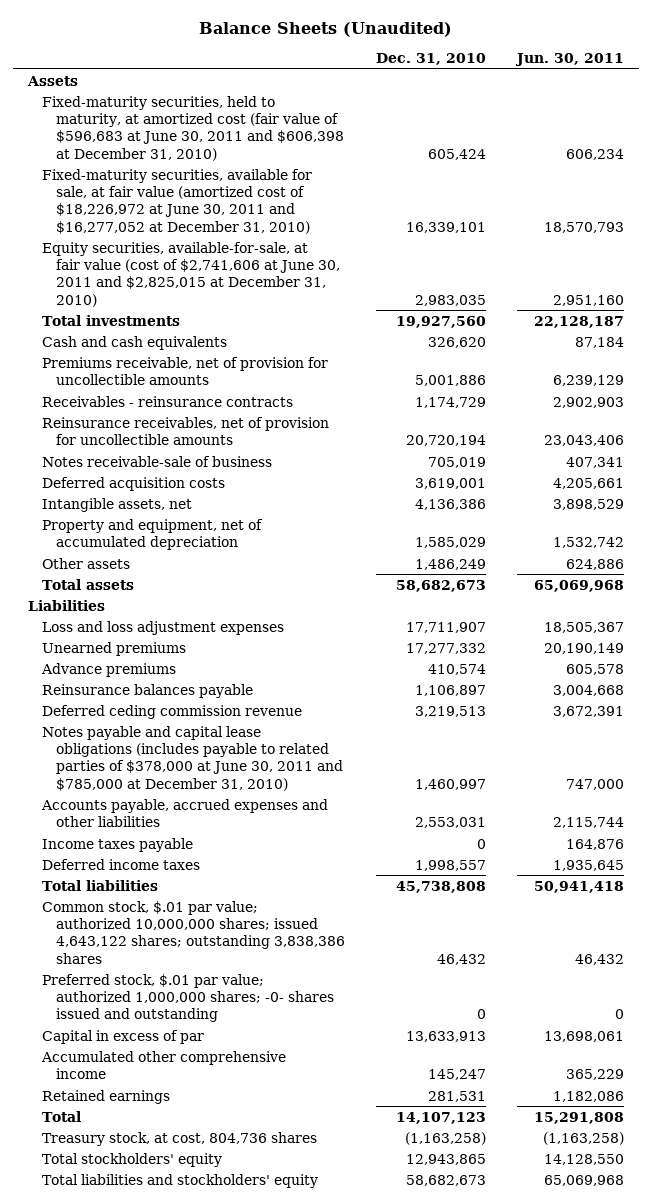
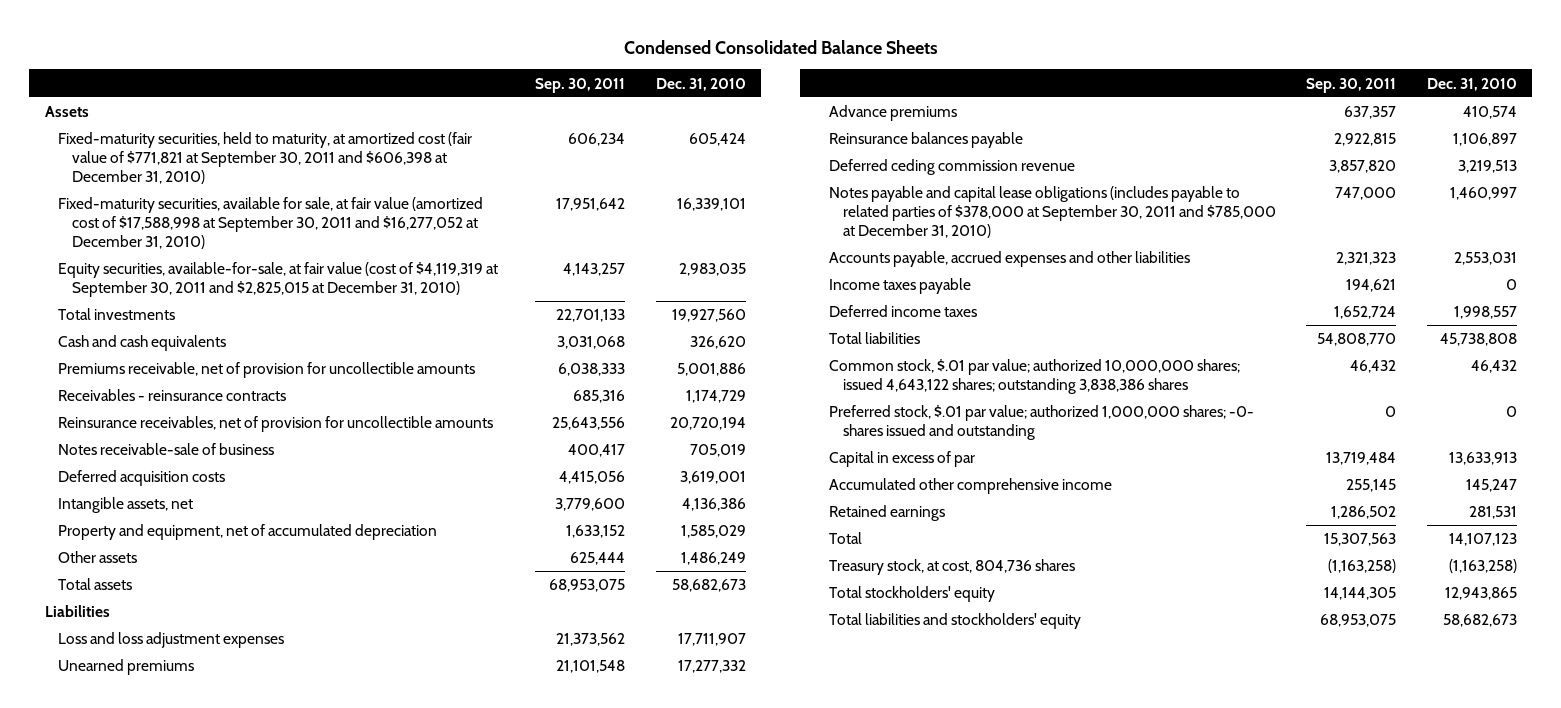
- Balance Sheets (Unaudited)
+ Condensed Consolidated Balance Sheets
- | Dec. 31, 2010 | Jun. 30, 2011
+ | Sep. 30, 2011 | Dec. 31, 2010
- Fixed-maturity securities, held to maturity, at amortized cost (fair value of $596,683 at June 30, 2011 and $606,398 at December 31, 2010) | 605,424 | 606,234
- Fixed-maturity securities, available for sale, at fair value (amortized cost of $18,226,972 at June 30, 2011 and $16,277,052 at December 31, 2010) | 16,339,101 | 18,570,793
- Equity securities, available-for-sale, at fair value (cost of $2,741,606 at June 30, 2011 and $2,825,015 at December 31, 2010) | 2,983,035 | 2,951,160
+ Fixed-maturity securities, held to maturity, at amortized cost (fair value of $771,821 at September 30, 2011 and $606,398 at December 31, 2010) | 606,234 | 605,424
+ Fixed-maturity securities, available for sale, at fair value (amortized cost of $17,588,998 at September 30, 2011 and $16,277,052 at December 31, 2010) | 17,951,642 | 16,339,101
+ Equity securities, available-for-sale, at fair value (cost of $4,119,319 at September 30, 2011 and $2,825,015 at December 31, 2010) | 4,143,257 | 2,983,035
- Notes payable and capital lease obligations (includes payable to related parties of $378,000 at June 30, 2011 and $785,000 at December 31, 2010) | 1,460,997 | 747,000
+ Notes payable and capital lease obligations (includes payable to related parties of $378,000 at September 30, 2011 and $785,000 at December 31, 2010) | 747,000 | 1,460,997

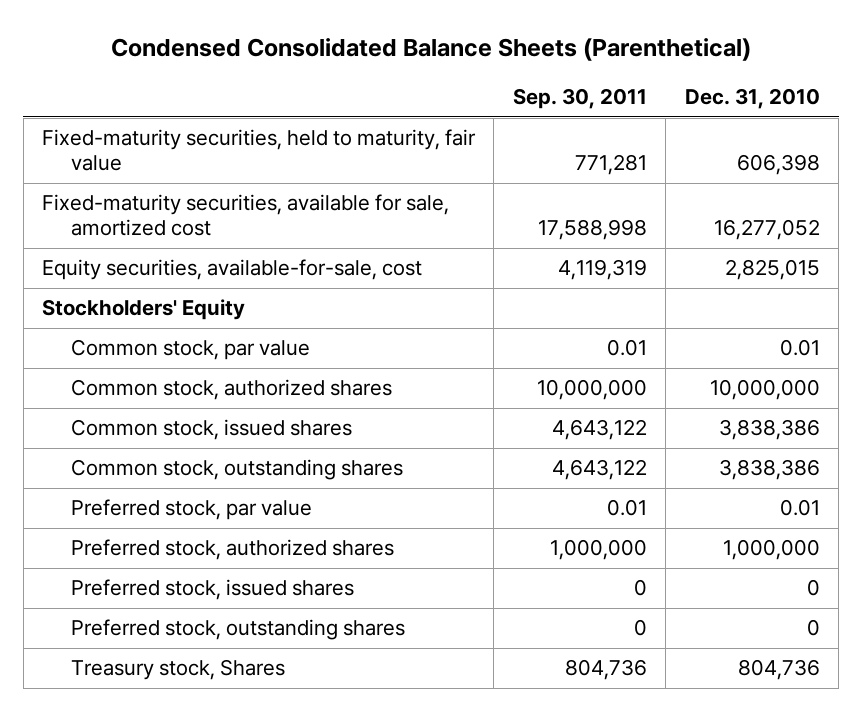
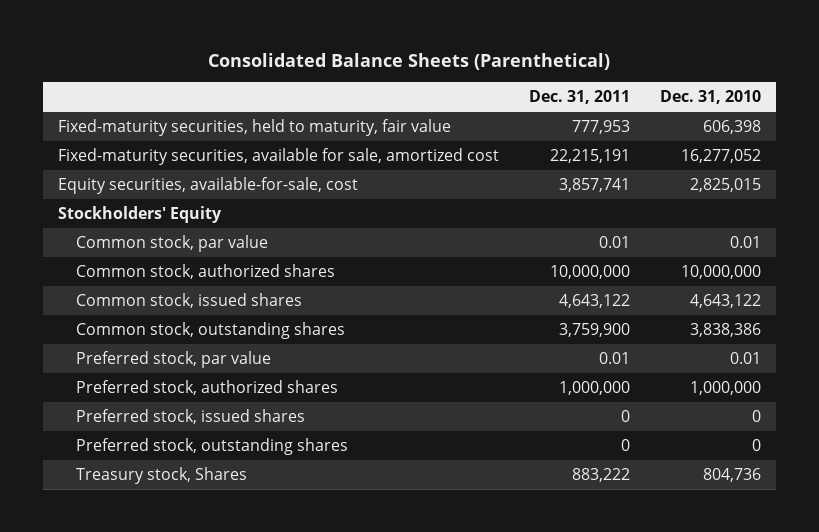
- Condensed Consolidated Balance Sheets (Parenthetical)
+ Consolidated Balance Sheets (Parenthetical)
- | Sep. 30, 2011 | Dec. 31, 2010
+ | Dec. 31, 2011 | Dec. 31, 2010
- Common stock, issued shares | 4,643,122 | 3,838,386
+ Common stock, issued shares | 4,643,122 | 4,643,122

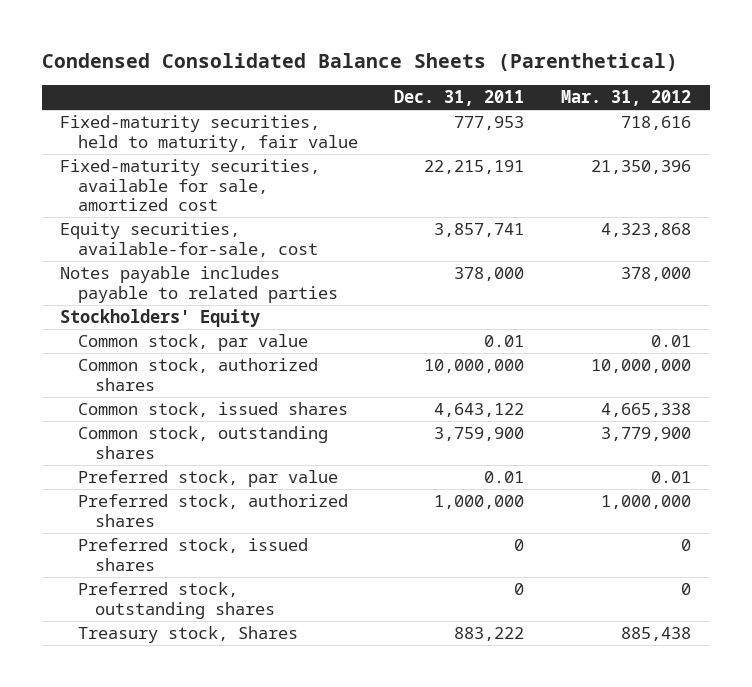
- Consolidated Balance Sheets (Parenthetical)
+ Condensed Consolidated Balance Sheets (Parenthetical)
- | Dec. 31, 2011 | Dec. 31, 2010
+ | Dec. 31, 2011 | Mar. 31, 2012
+ Notes payable includes payable to related parties | 378,000 | 378,000

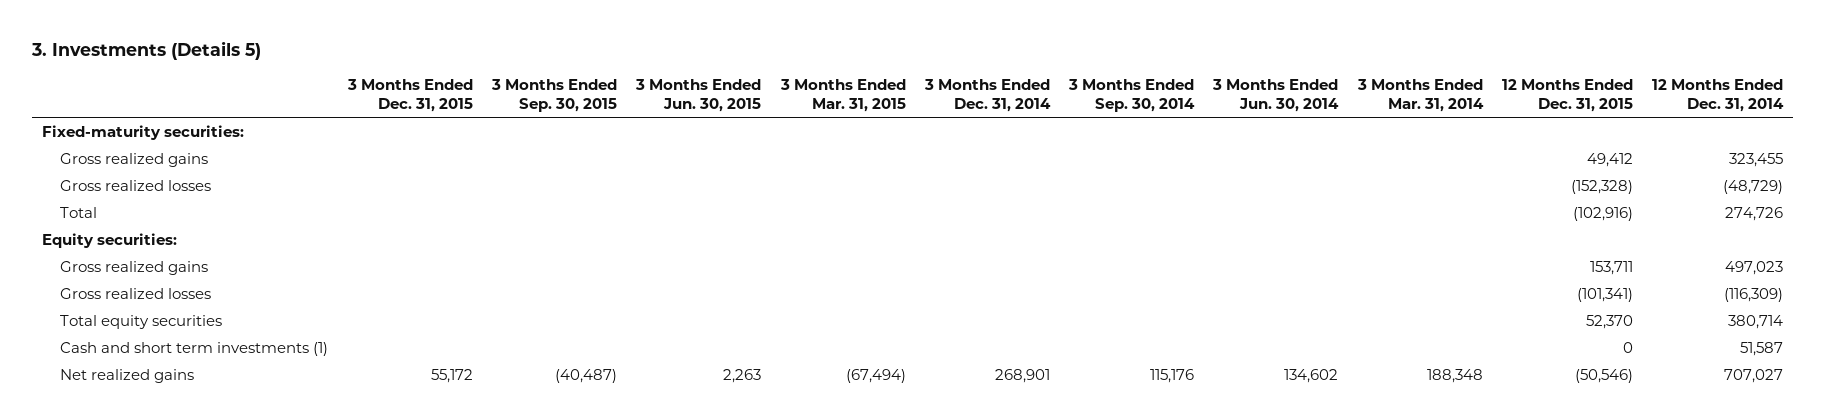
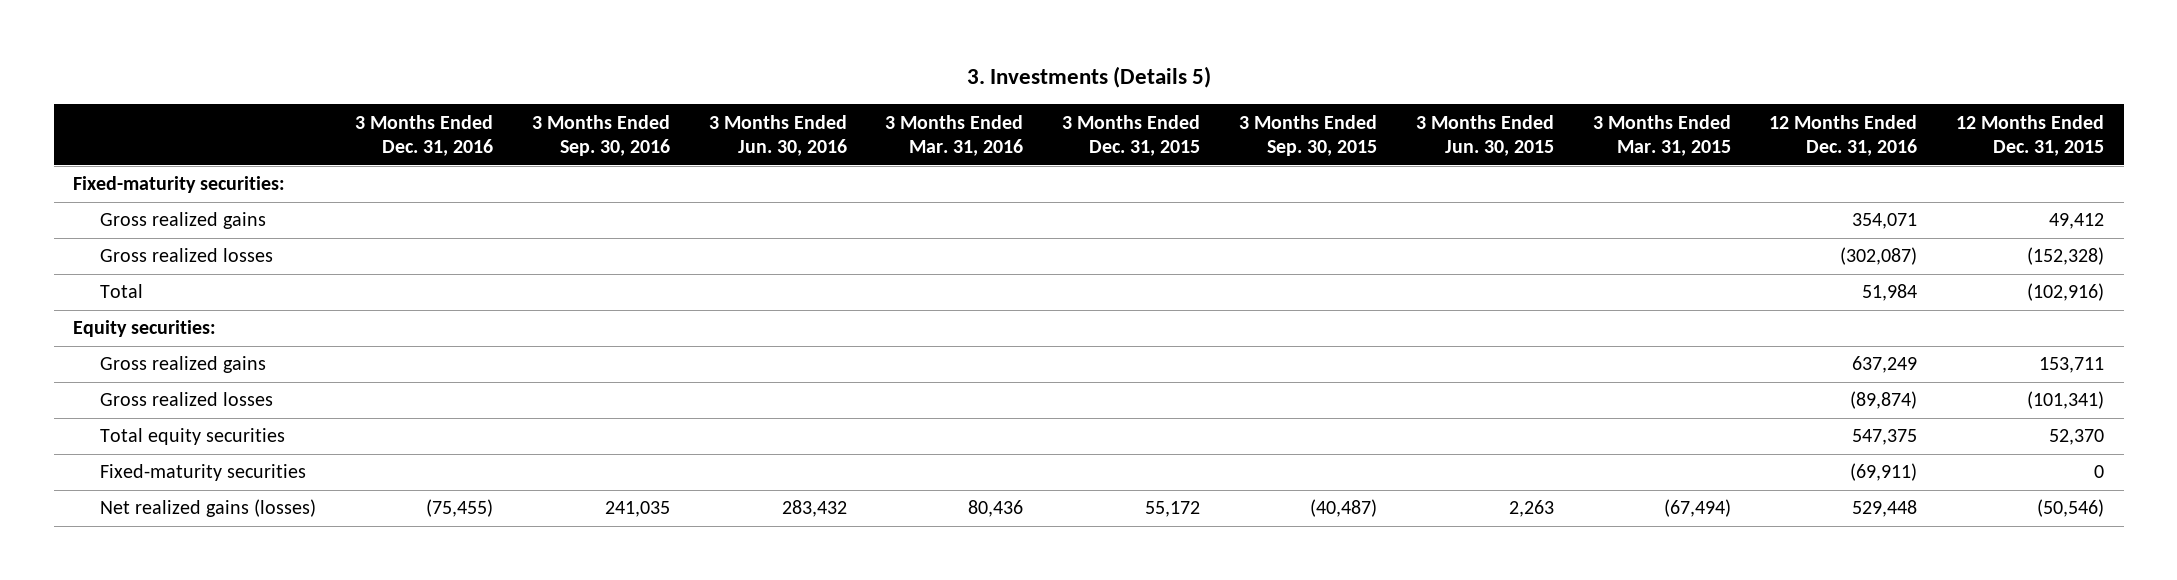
- | 3 Months Ended Dec. 31, 2015 | 3 Months Ended Sep. 30, 2015 | 3 Months Ended Jun. 30, 2015 | 3 Months Ended Mar. 31, 2015 | 3 Months Ended Dec. 31, 2014 | 3 Months Ended Sep. 30, 2014 | 3 Months Ended Jun. 30, 2014 | 3 Months Ended Mar. 31, 2014 | 12 Months Ended Dec. 31, 2015 | 12 Months Ended Dec. 31, 2014
+ | 3 Months Ended Dec. 31, 2016 | 3 Months Ended Sep. 30, 2016 | 3 Months Ended Jun. 30, 2016 | 3 Months Ended Mar. 31, 2016 | 3 Months Ended Dec. 31, 2015 | 3 Months Ended Sep. 30, 2015 | 3 Months Ended Jun. 30, 2015 | 3 Months Ended Mar. 31, 2015 | 12 Months Ended Dec. 31, 2016 | 12 Months Ended Dec. 31, 2015
- Cash and short term investments (1) | | | | | | | | | 0 | 51,587
- Net realized gains | 55,172 | (40,487) | 2,263 | (67,494) | 268,901 | 115,176 | 134,602 | 188,348 | (50,546) | 707,027
+ Fixed-maturity securities | | | | | | | | | (69,911) | 0
+ Net realized gains (losses) | (75,455) | 241,035 | 283,432 | 80,436 | 55,172 | (40,487) | 2,263 | (67,494) | 529,448 | (50,546)

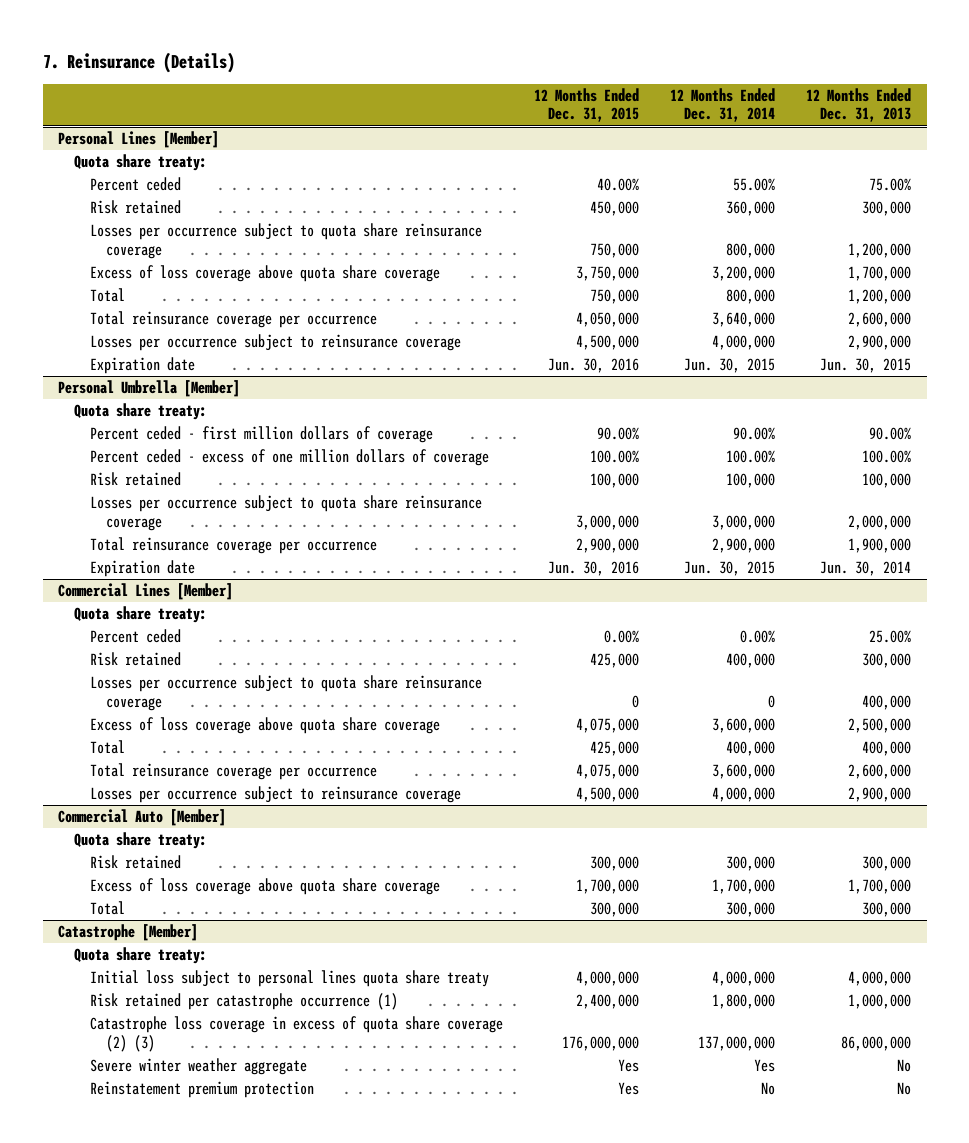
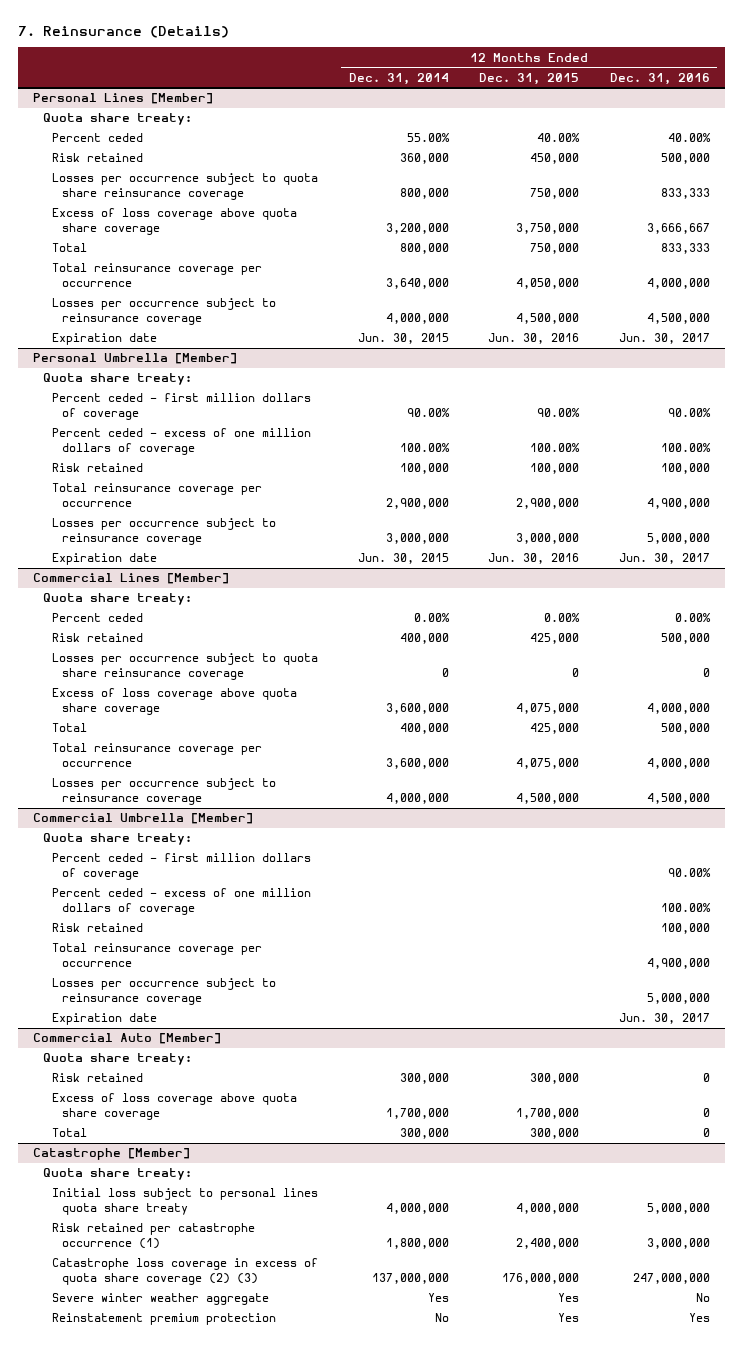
- | 12 Months Ended Dec. 31, 2015 | 12 Months Ended Dec. 31, 2014 | 12 Months Ended Dec. 31, 2013
+ | 12 Months Ended Dec. 31, 2014 | 12 Months Ended Dec. 31, 2015 | 12 Months Ended Dec. 31, 2016
@ Personal Umbrella [Member]
- Losses per occurrence subject to quota share reinsurance coverage | 3,000,000 | 3,000,000 | 2,000,000
+ Losses per occurrence subject to reinsurance coverage | 3,000,000 | 3,000,000 | 5,000,000
+ Commercial Umbrella [Member]
+ Quota share treaty:
+ Percent ceded - first million dollars of coverage | | | 90.00%
+ Percent ceded - excess of one million dollars of coverage | | | 100.00%
+ Risk retained | | | 100,000
+ Total reinsurance coverage per occurrence | | | 4,900,000
+ Losses per occurrence subject to reinsurance coverage | | | 5,000,000
+ Expiration date | | | Jun. 30, 2017

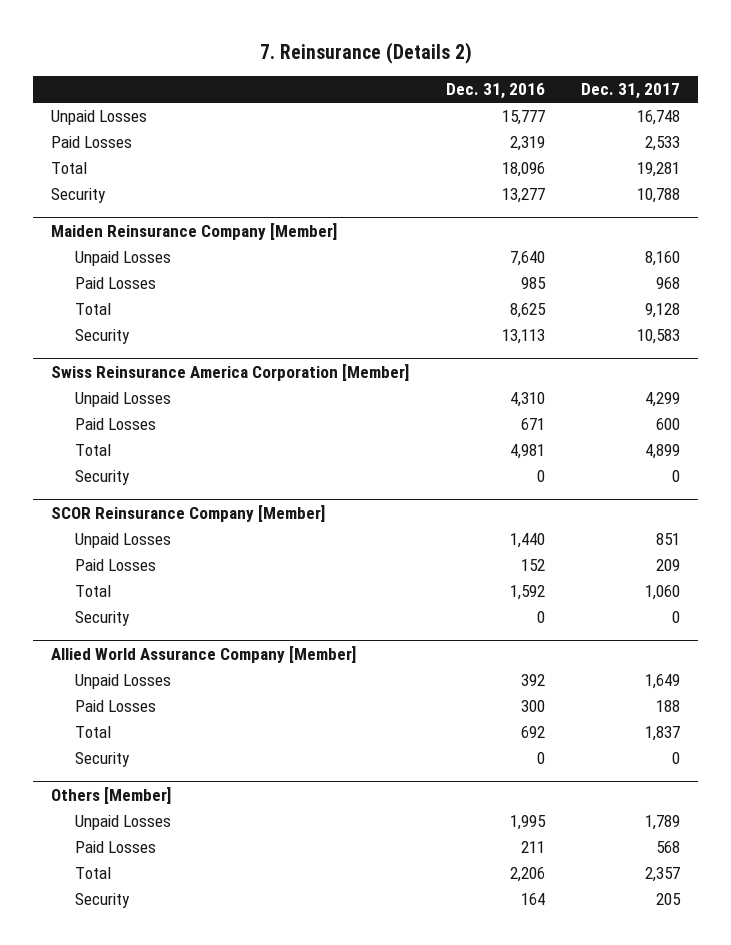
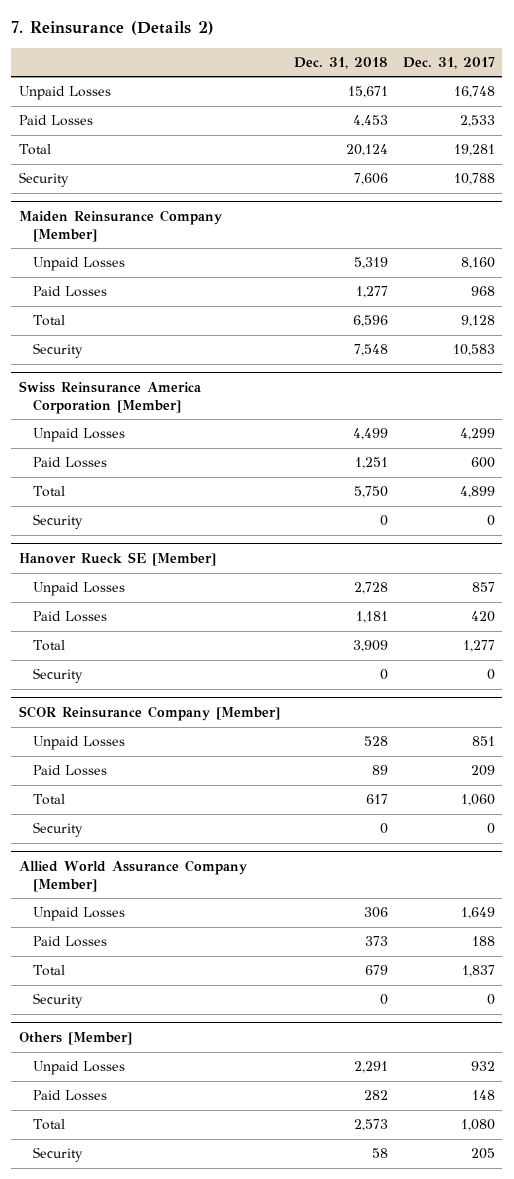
- | Dec. 31, 2016 | Dec. 31, 2017
+ | Dec. 31, 2018 | Dec. 31, 2017
+ Hanover Rueck SE [Member]
+ Unpaid Losses | 2,728 | 857
+ Paid Losses | 1,181 | 420
+ Total | 3,909 | 1,277
+ Security | 0 | 0
@ Others [Member]
- Unpaid Losses | 1,995 | 1,789
- Paid Losses | 211 | 568
- Total | 2,206 | 2,357
+ Unpaid Losses | 2,291 | 932
+ Paid Losses | 282 | 148
+ Total | 2,573 | 1,080

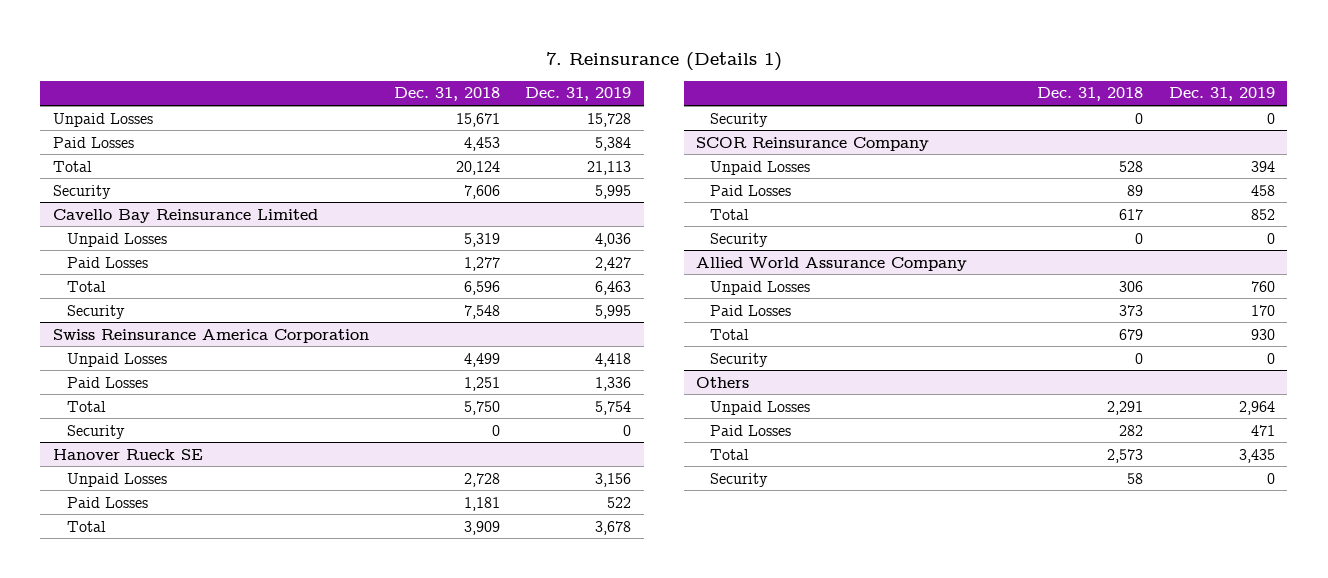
- 7. Reinsurance (Details 2)
+ 7. Reinsurance (Details 1)
- | Dec. 31, 2018 | Dec. 31, 2017
+ | Dec. 31, 2018 | Dec. 31, 2019
- Maiden Reinsurance Company [Member]
+ Cavello Bay Reinsurance Limited
- Swiss Reinsurance America Corporation [Member]
+ Swiss Reinsurance America Corporation
- Hanover Rueck SE [Member]
+ Hanover Rueck SE
- SCOR Reinsurance Company [Member]
+ SCOR Reinsurance Company
- Allied World Assurance Company [Member]
+ Allied World Assurance Company
- Others [Member]
+ Others

